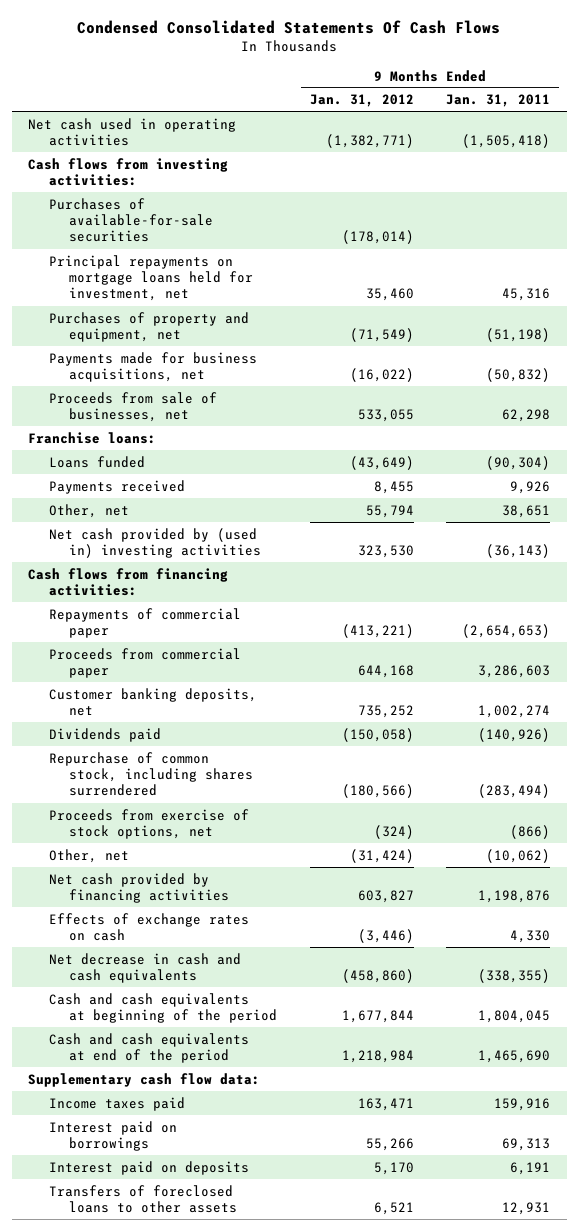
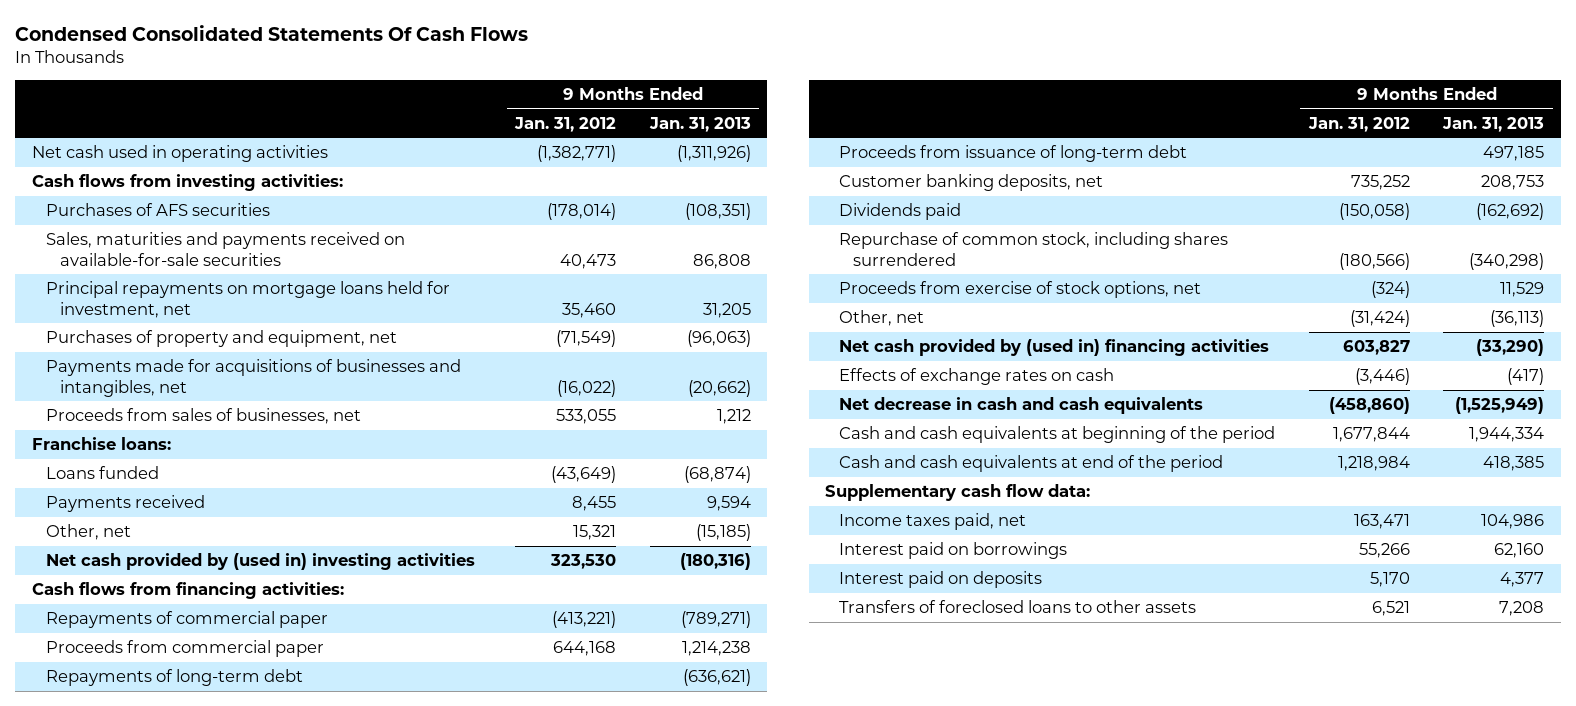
- | 9 Months Ended Jan. 31, 2012 | 9 Months Ended Jan. 31, 2011
+ | 9 Months Ended Jan. 31, 2012 | 9 Months Ended Jan. 31, 2013
- Purchases of available-for-sale securities | (178,014) |
+ Purchases of AFS securities | (178,014) | (108,351)
+ Sales, maturities and payments received on available-for-sale securities | 40,473 | 86,808
- Payments made for business acquisitions, net | (16,022) | (50,832)
- Proceeds from sale of businesses, net | 533,055 | 62,298
+ Payments made for acquisitions of businesses and intangibles, net | (16,022) | (20,662)
+ Proceeds from sales of businesses, net | 533,055 | 1,212
- Other, net | 55,794 | 38,651
+ Other, net | 15,321 | (15,185)
+ Repayments of long-term debt | | (636,621)
+ Proceeds from issuance of long-term debt | | 497,185
- Net cash provided by financing activities | 603,827 | 1,198,876
+ Net cash provided by (used in) financing activities | 603,827 | (33,290)
- Income taxes paid | 163,471 | 159,916
+ Income taxes paid, net | 163,471 | 104,986

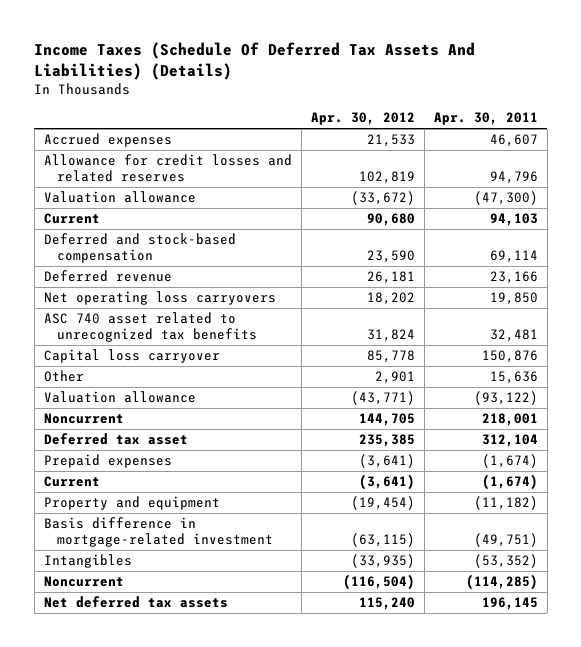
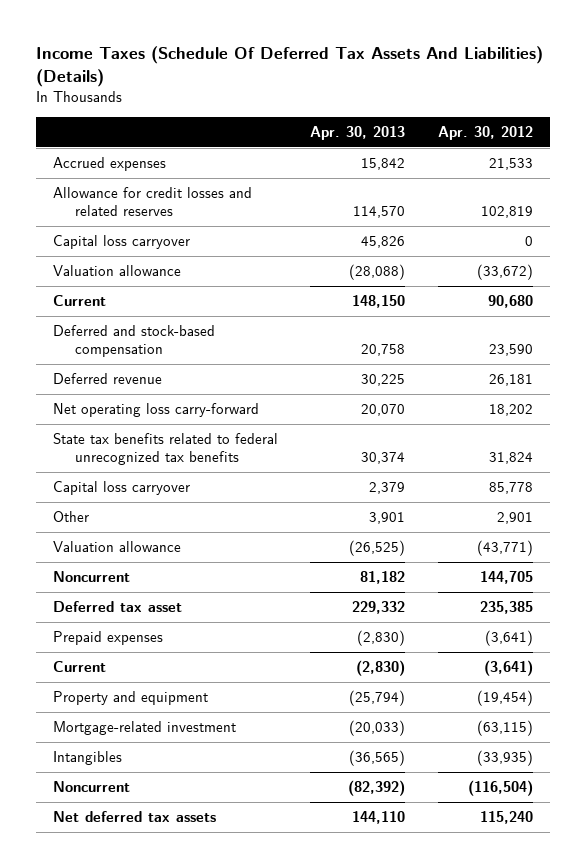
- | Apr. 30, 2012 | Apr. 30, 2011
+ | Apr. 30, 2013 | Apr. 30, 2012
+ Capital loss carryover | 45,826 | 0
- Net operating loss carryovers | 18,202 | 19,850
- ASC 740 asset related to unrecognized tax benefits | 31,824 | 32,481
+ Net operating loss carry-forward | 20,070 | 18,202
+ State tax benefits related to federal unrecognized tax benefits | 30,374 | 31,824
- Basis difference in mortgage-related investment | (63,115) | (49,751)
+ Mortgage-related investment | (20,033) | (63,115)

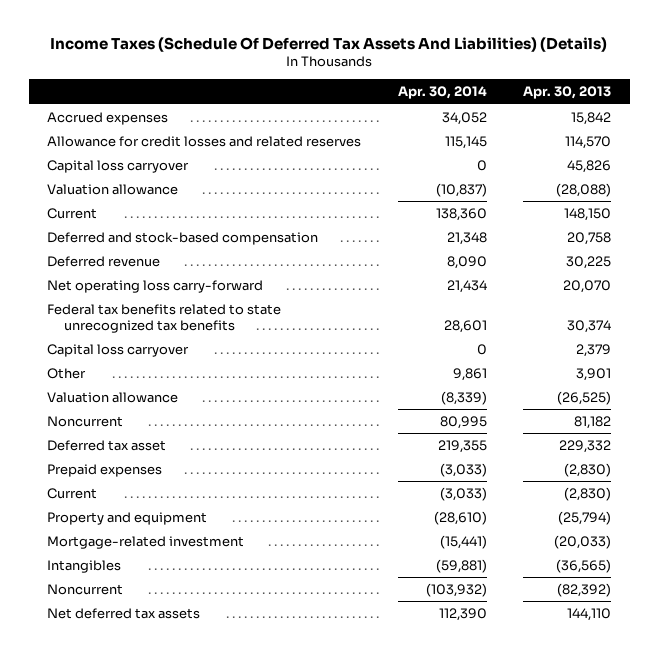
- | Apr. 30, 2013 | Apr. 30, 2012
+ | Apr. 30, 2014 | Apr. 30, 2013
- State tax benefits related to federal unrecognized tax benefits | 30,374 | 31,824
+ Federal tax benefits related to state unrecognized tax benefits | 28,601 | 30,374

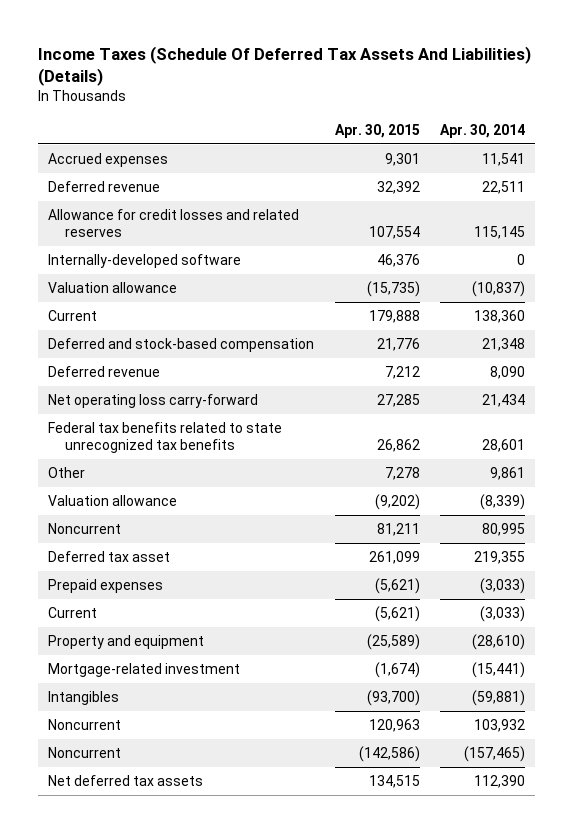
- | Apr. 30, 2014 | Apr. 30, 2013
+ | Apr. 30, 2015 | Apr. 30, 2014
- Accrued expenses | 34,052 | 15,842
+ Accrued expenses | 9,301 | 11,541
+ Deferred revenue | 32,392 | 22,511
- Capital loss carryover | 0 | 45,826
+ Internally-developed software | 46,376 | 0
- Capital loss carryover | 0 | 2,379
- Noncurrent | (103,932) | (82,392)
+ Noncurrent | 120,963 | 103,932
+ Noncurrent | (142,586) | (157,465)

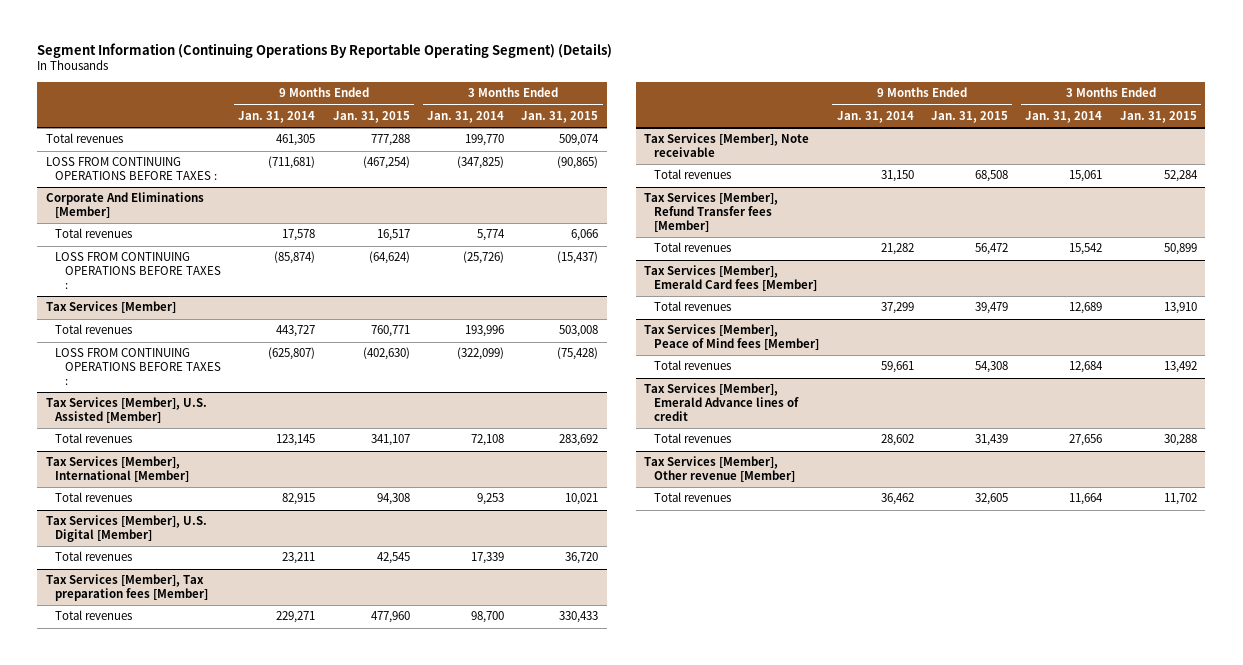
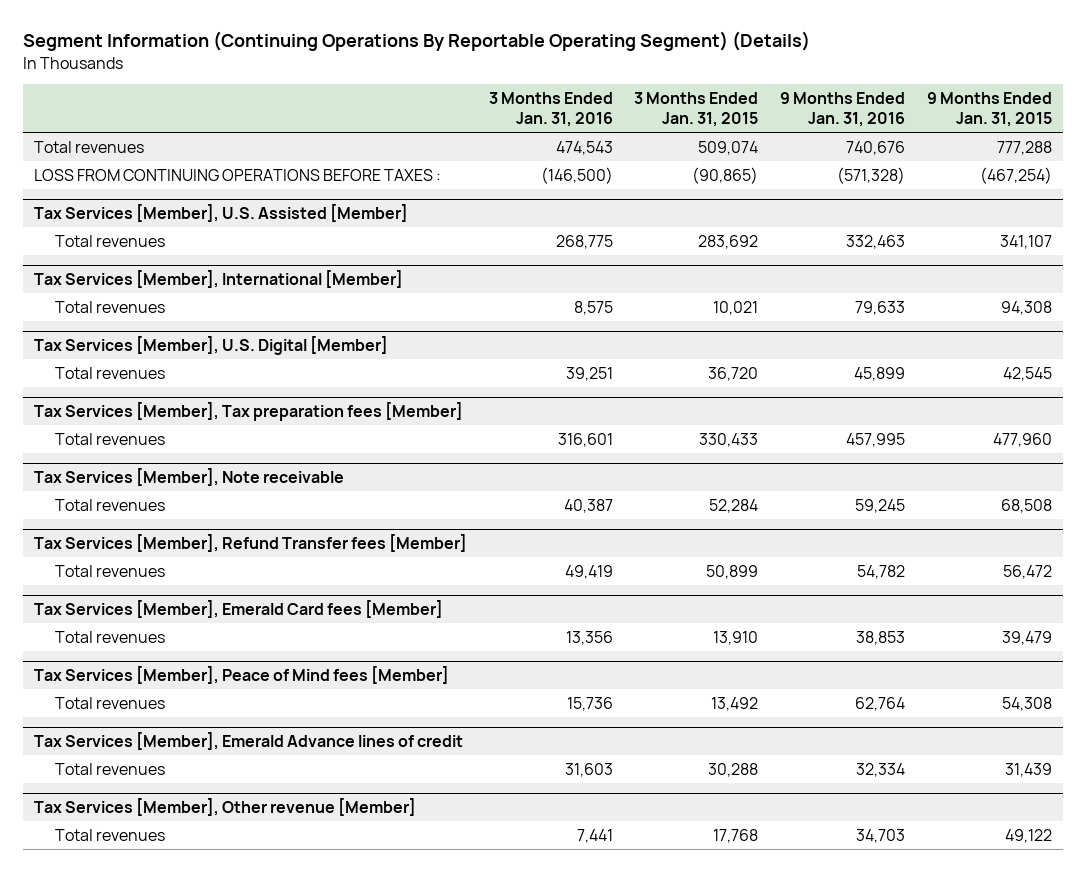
- | 9 Months Ended Jan. 31, 2014 | 9 Months Ended Jan. 31, 2015 | 3 Months Ended Jan. 31, 2014 | 3 Months Ended Jan. 31, 2015
+ | 3 Months Ended Jan. 31, 2016 | 3 Months Ended Jan. 31, 2015 | 9 Months Ended Jan. 31, 2016 | 9 Months Ended Jan. 31, 2015
- Corporate And Eliminations [Member]
- Total revenues | 17,578 | 16,517 | 5,774 | 6,066
- LOSS FROM CONTINUING OPERATIONS BEFORE TAXES : | (85,874) | (64,624) | (25,726) | (15,437)
- Tax Services [Member]
- Total revenues | 443,727 | 760,771 | 193,996 | 503,008
- LOSS FROM CONTINUING OPERATIONS BEFORE TAXES : | (625,807) | (402,630) | (322,099) | (75,428)
@ Tax Services [Member], Other revenue [Member]
- Total revenues | 36,462 | 32,605 | 11,664 | 11,702
+ Total revenues | 7,441 | 17,768 | 34,703 | 49,122

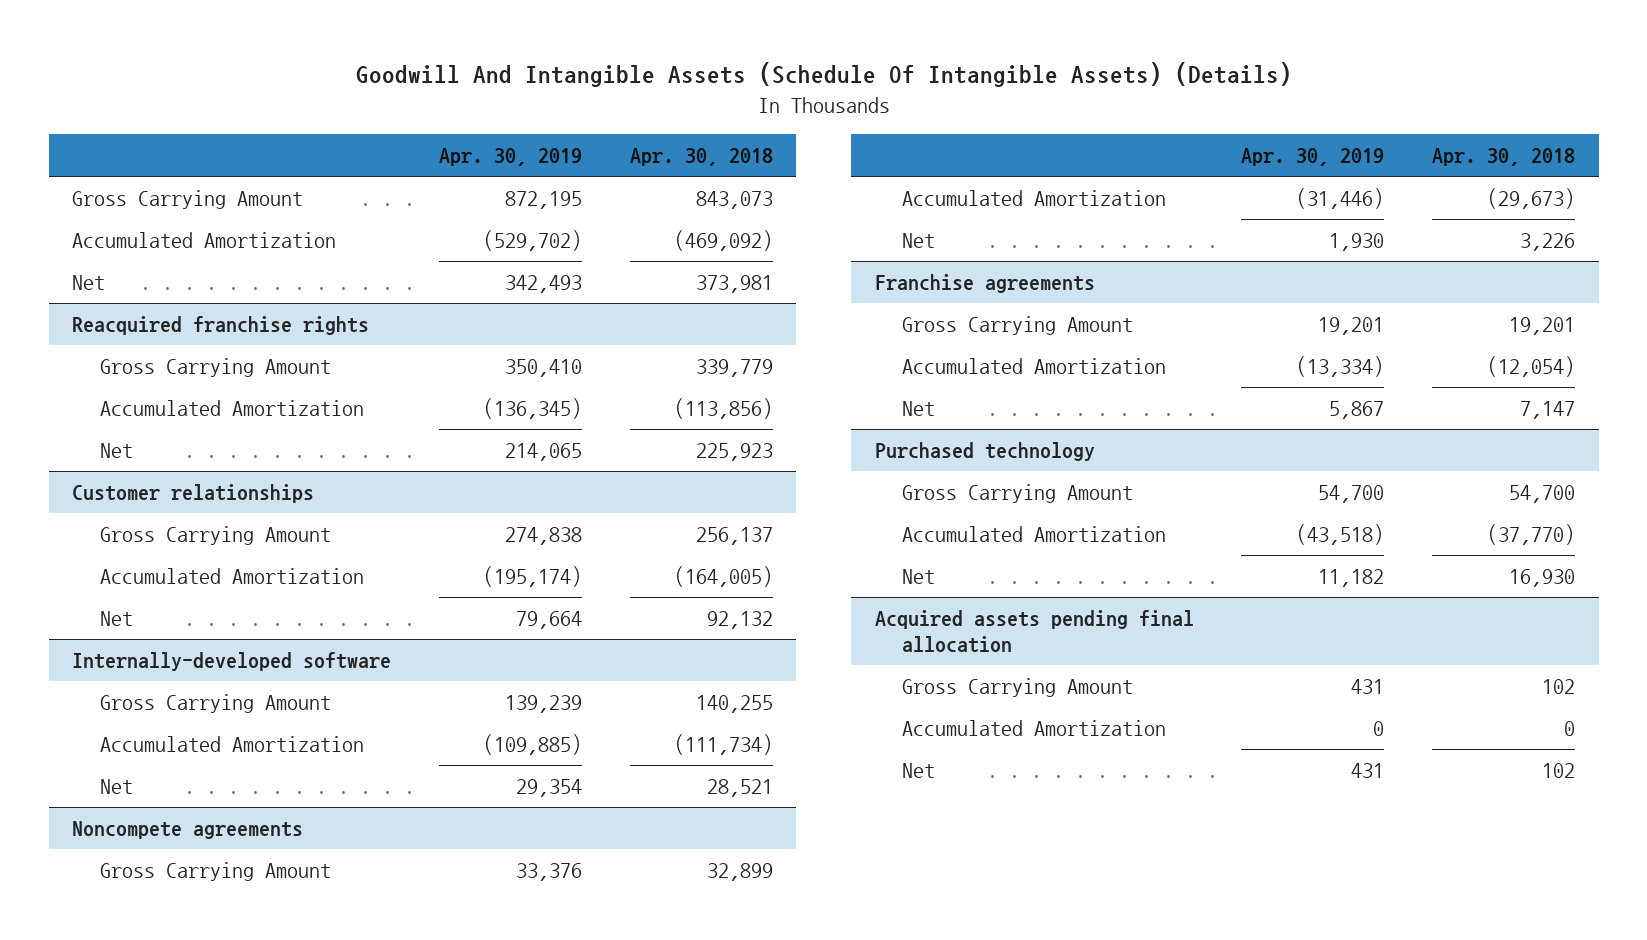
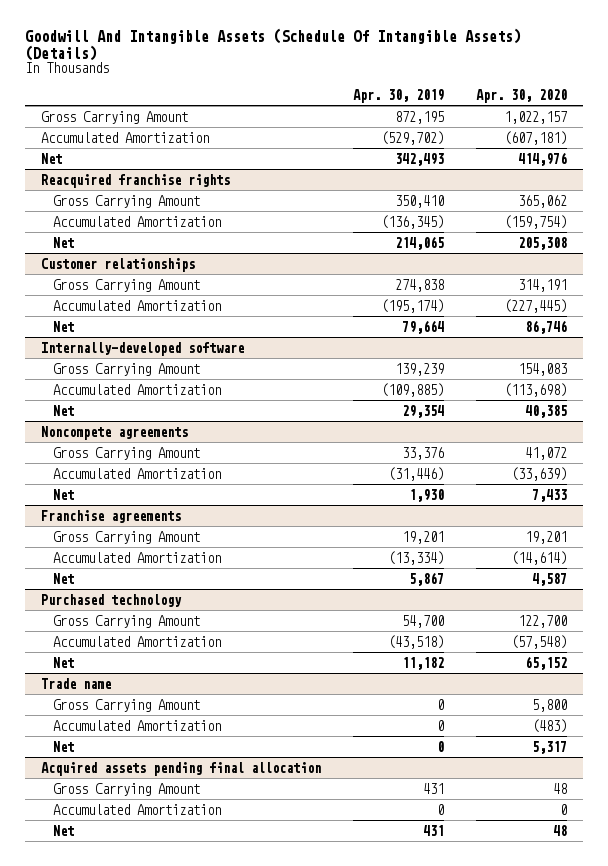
- | Apr. 30, 2019 | Apr. 30, 2018
+ | Apr. 30, 2019 | Apr. 30, 2020
+ Trade name
+ Gross Carrying Amount | 0 | 5,800
+ Accumulated Amortization | 0 | (483)
+ Net | 0 | 5,317

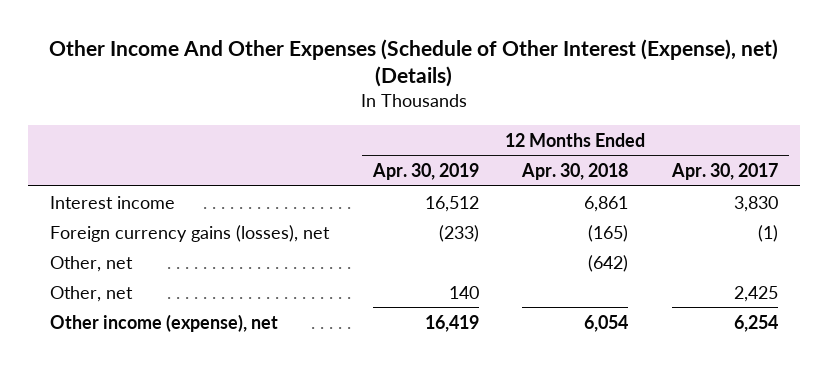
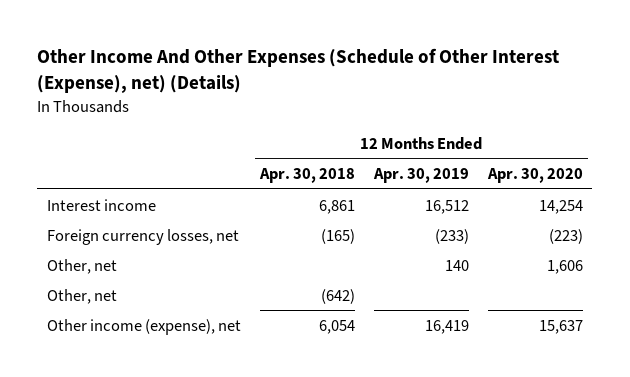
- | 12 Months Ended Apr. 30, 2019 | 12 Months Ended Apr. 30, 2018 | 12 Months Ended Apr. 30, 2017
+ | 12 Months Ended Apr. 30, 2018 | 12 Months Ended Apr. 30, 2019 | 12 Months Ended Apr. 30, 2020
- Foreign currency gains (losses), net | (233) | (165) | (1)
+ Foreign currency losses, net | (165) | (233) | (223)
moved down: Other, net | (642) | |

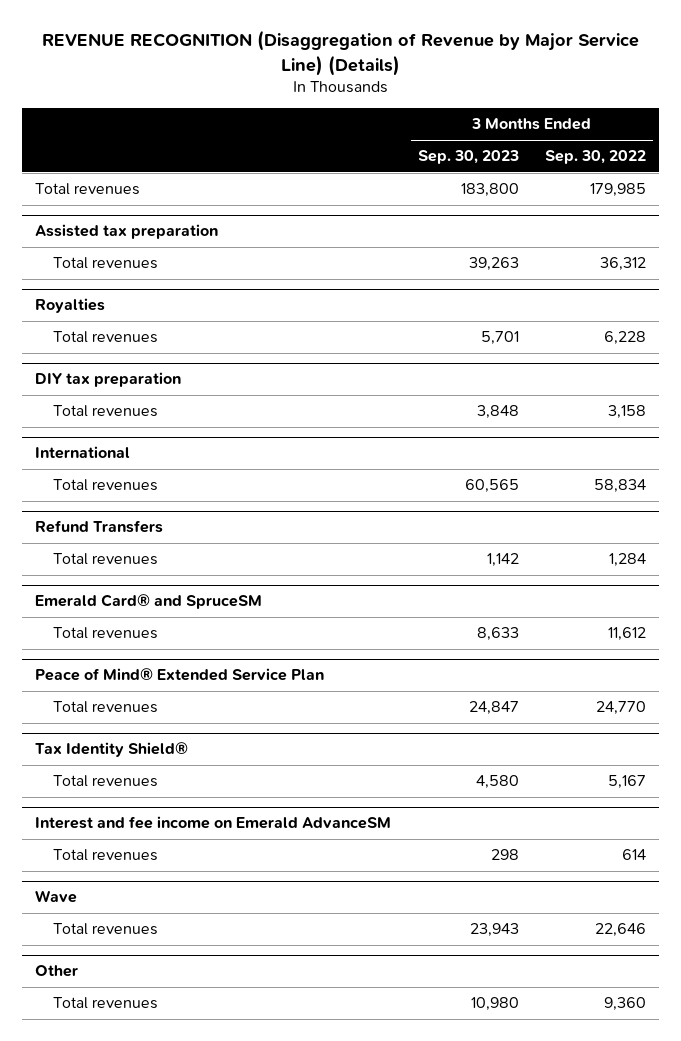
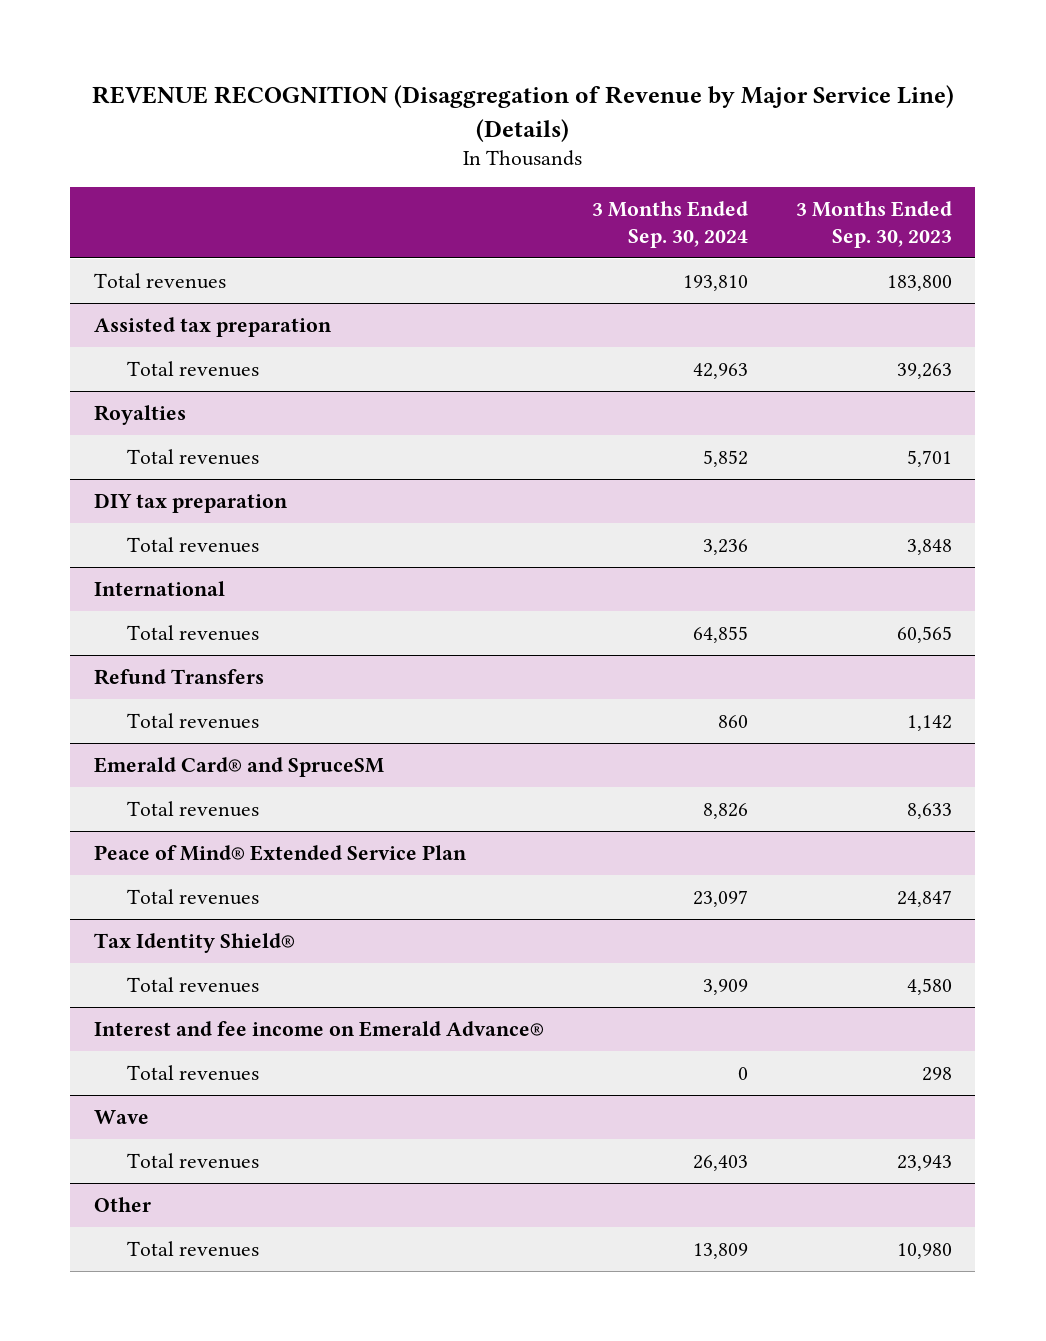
- | 3 Months Ended Sep. 30, 2023 | 3 Months Ended Sep. 30, 2022
+ | 3 Months Ended Sep. 30, 2024 | 3 Months Ended Sep. 30, 2023
- Interest and fee income on Emerald AdvanceSM
+ Interest and fee income on Emerald Advance®

